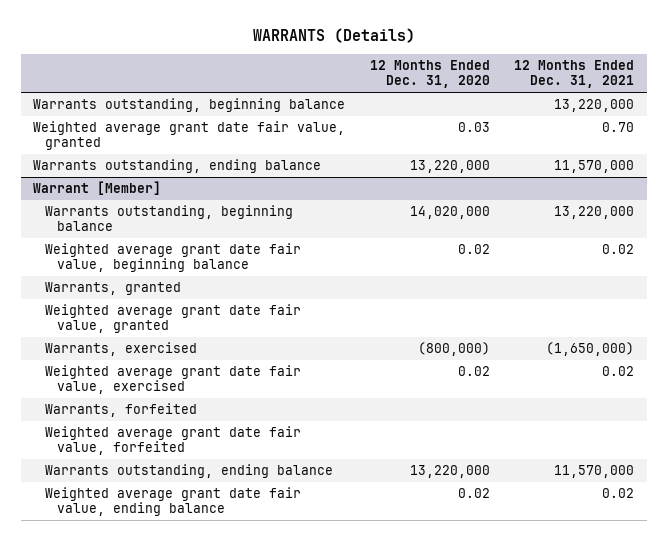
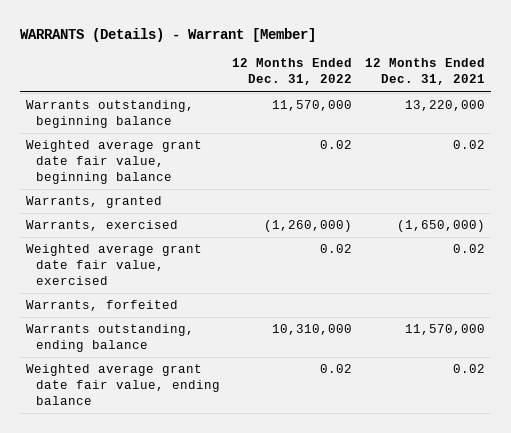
- WARRANTS (Details)
+ WARRANTS (Details) - Warrant [Member]
- | 12 Months Ended Dec. 31, 2020 | 12 Months Ended Dec. 31, 2021
+ | 12 Months Ended Dec. 31, 2022 | 12 Months Ended Dec. 31, 2021
- Weighted average grant date fair value, granted | 0.03 | 0.70
- Warrants outstanding, ending balance | 13,220,000 | 11,570,000
- Warrant [Member]
- Warrants outstanding, beginning balance | 14,020,000 | 13,220,000
- Weighted average grant date fair value, granted
- Weighted average grant date fair value, forfeited

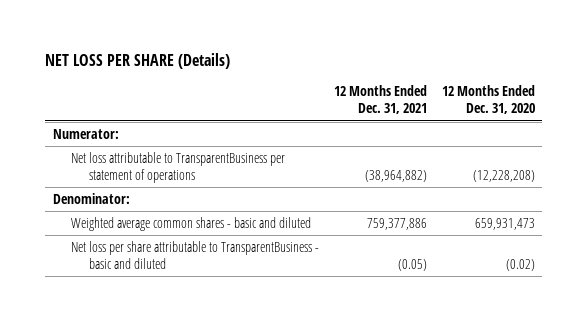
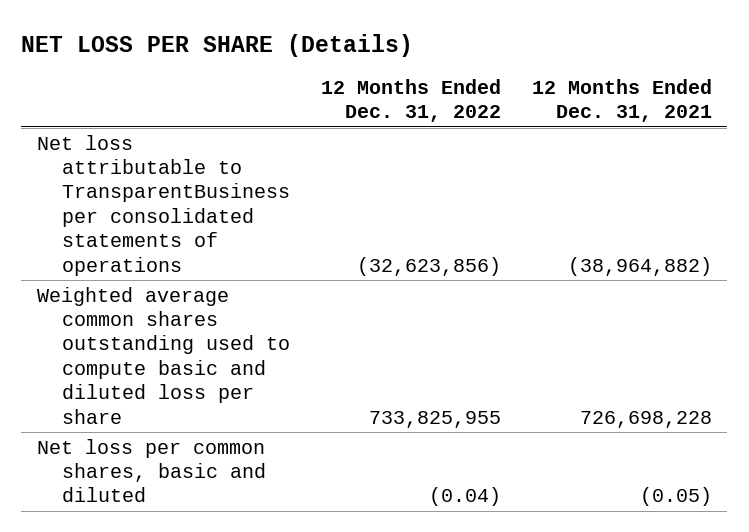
- | 12 Months Ended Dec. 31, 2021 | 12 Months Ended Dec. 31, 2020
+ | 12 Months Ended Dec. 31, 2022 | 12 Months Ended Dec. 31, 2021
- Numerator:
- Net loss attributable to TransparentBusiness per statement of operations | (38,964,882) | (12,228,208)
- Denominator:
- Weighted average common shares - basic and diluted | 759,377,886 | 659,931,473
- Net loss per share attributable to TransparentBusiness - basic and diluted | (0.05) | (0.02)
+ Net loss attributable to TransparentBusiness per consolidated statements of operations | (32,623,856) | (38,964,882)
+ Weighted average common shares outstanding used to compute basic and diluted loss per share | 733,825,955 | 726,698,228
+ Net loss per common shares, basic and diluted | (0.04) | (0.05)

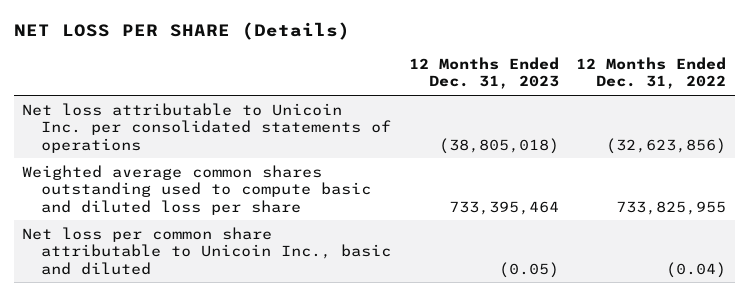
- | 12 Months Ended Dec. 31, 2022 | 12 Months Ended Dec. 31, 2021
+ | 12 Months Ended Dec. 31, 2023 | 12 Months Ended Dec. 31, 2022
- Net loss attributable to TransparentBusiness per consolidated statements of operations | (32,623,856) | (38,964,882)
+ Net loss attributable to Unicoin Inc. per consolidated statements of operations | (38,805,018) | (32,623,856)
- Net loss per common shares, basic and diluted | (0.04) | (0.05)
+ Net loss per common share attributable to Unicoin Inc., basic and diluted | (0.05) | (0.04)

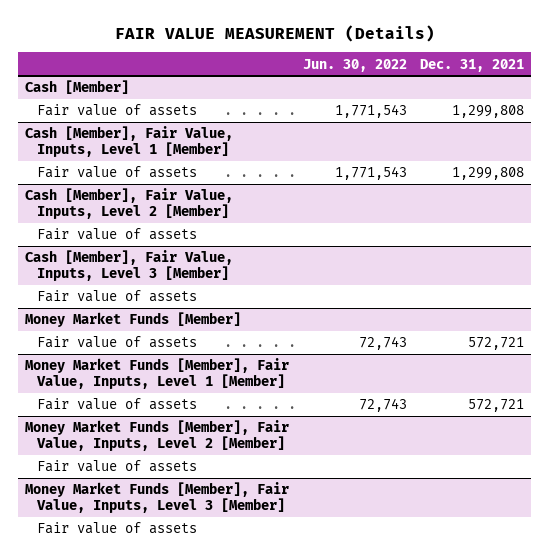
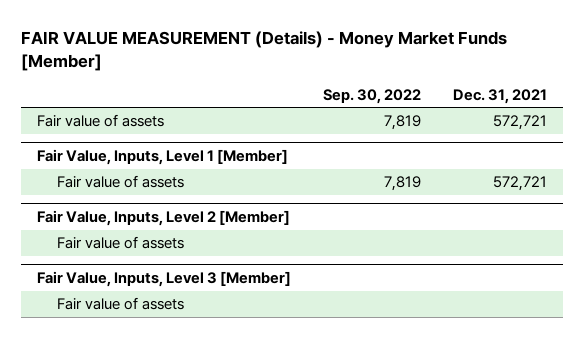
- FAIR VALUE MEASUREMENT (Details)
+ FAIR VALUE MEASUREMENT (Details) - Money Market Funds [Member]
- | Jun. 30, 2022 | Dec. 31, 2021
+ | Sep. 30, 2022 | Dec. 31, 2021
- Cash [Member]
- Fair value of assets | 1,771,543 | 1,299,808
- Cash [Member], Fair Value, Inputs, Level 1 [Member]
- Fair value of assets | 1,771,543 | 1,299,808
- Cash [Member], Fair Value, Inputs, Level 2 [Member]
- Fair value of assets
- Cash [Member], Fair Value, Inputs, Level 3 [Member]
- Fair value of assets
- Money Market Funds [Member]
- Money Market Funds [Member], Fair Value, Inputs, Level 1 [Member]
+ Fair Value, Inputs, Level 1 [Member]
- Money Market Funds [Member], Fair Value, Inputs, Level 2 [Member]
+ Fair Value, Inputs, Level 2 [Member]
- Money Market Funds [Member], Fair Value, Inputs, Level 3 [Member]
+ Fair Value, Inputs, Level 3 [Member]

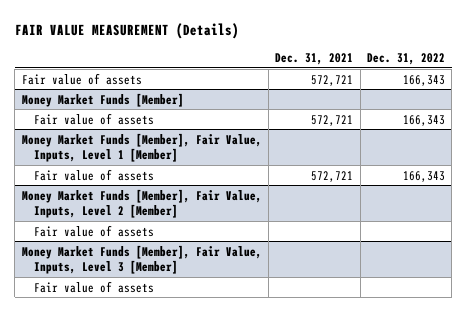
- FAIR VALUE MEASUREMENT (Details) - Money Market Funds [Member]
+ FAIR VALUE MEASUREMENT (Details)
- | Sep. 30, 2022 | Dec. 31, 2021
+ | Dec. 31, 2021 | Dec. 31, 2022
- Fair Value, Inputs, Level 1 [Member]
+ Money Market Funds [Member]
- Fair Value, Inputs, Level 2 [Member]
+ Money Market Funds [Member], Fair Value, Inputs, Level 1 [Member]
+ Fair value of assets | 572,721 | 166,343
+ Money Market Funds [Member], Fair Value, Inputs, Level 2 [Member]
- Fair Value, Inputs, Level 3 [Member]
+ Money Market Funds [Member], Fair Value, Inputs, Level 3 [Member]

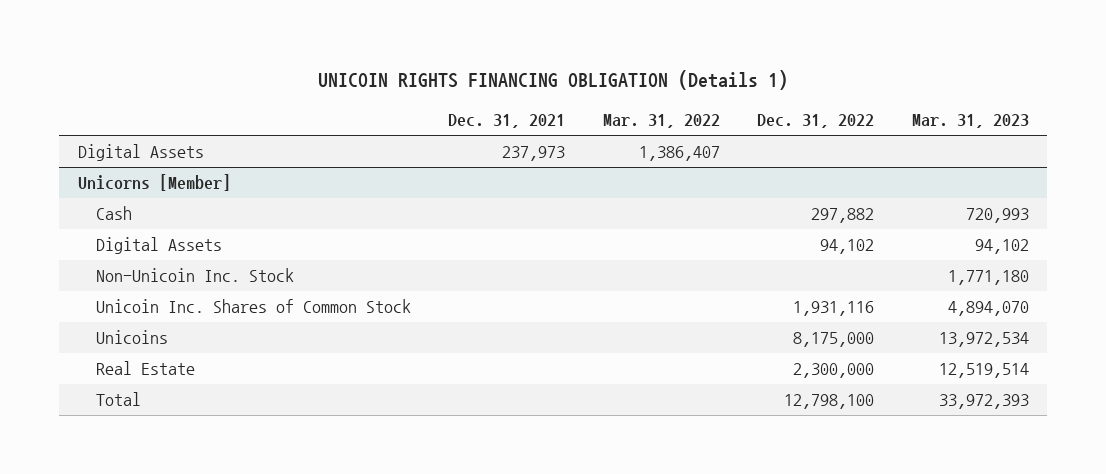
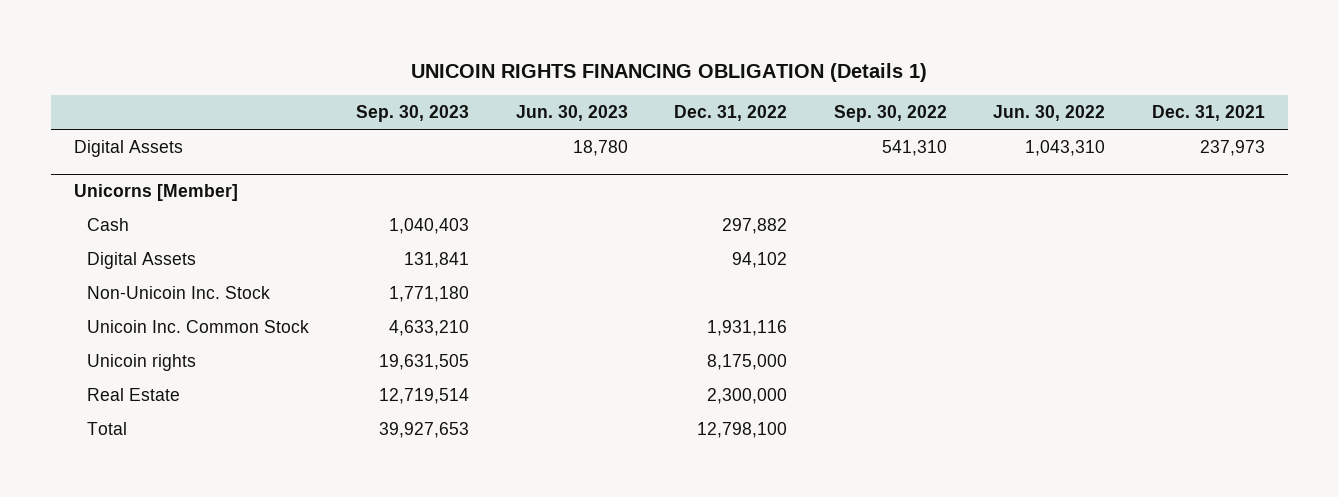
- | Dec. 31, 2021 | Mar. 31, 2022 | Dec. 31, 2022 | Mar. 31, 2023
+ | Sep. 30, 2023 | Jun. 30, 2023 | Dec. 31, 2022 | Sep. 30, 2022 | Jun. 30, 2022 | Dec. 31, 2021
@ Unicorns [Member]
- Unicoin Inc. Shares of Common Stock | | | 1,931,116 | 4,894,070
- Unicoins | | | 8,175,000 | 13,972,534
+ Unicoin Inc. Common Stock | 4,633,210 | | 1,931,116 | | |
+ Unicoin rights | 19,631,505 | | 8,175,000 | | |

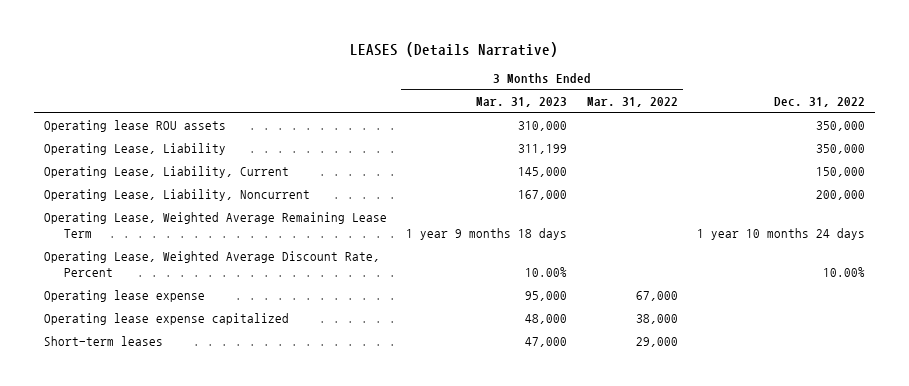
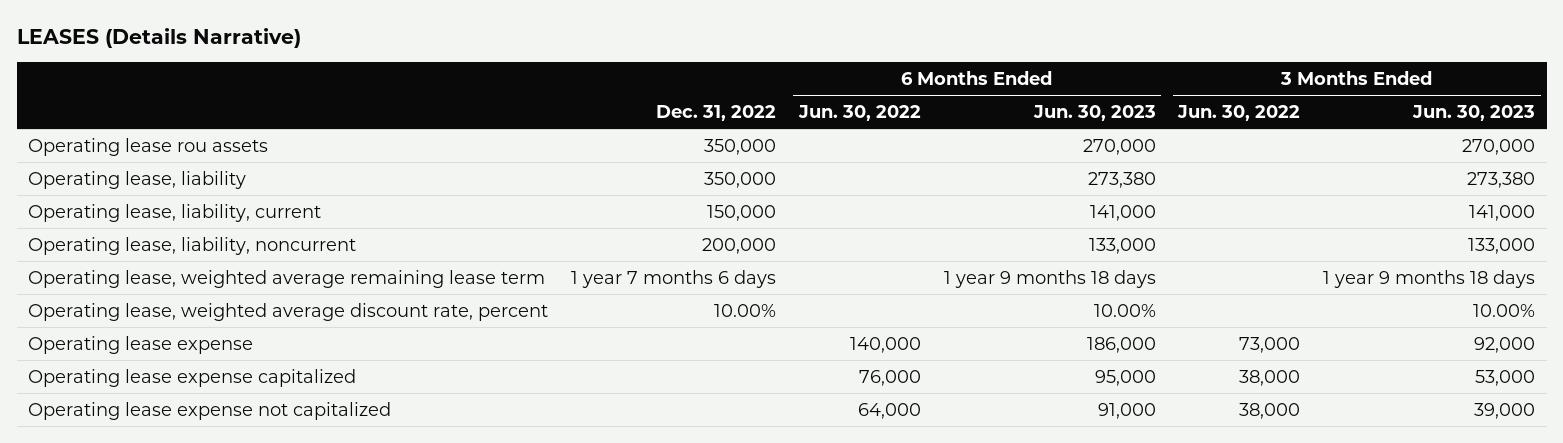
- | 3 Months Ended Mar. 31, 2023 | 3 Months Ended Mar. 31, 2022 | Dec. 31, 2022
+ | Dec. 31, 2022 | 6 Months Ended Jun. 30, 2022 | 6 Months Ended Jun. 30, 2023 | 3 Months Ended Jun. 30, 2022 | 3 Months Ended Jun. 30, 2023
- Operating lease ROU assets | 310,000 | | 350,000
- Operating Lease, Liability | 311,199 | | 350,000
- Operating Lease, Liability, Current | 145,000 | | 150,000
- Operating Lease, Liability, Noncurrent | 167,000 | | 200,000
- Operating Lease, Weighted Average Remaining Lease Term | 1 year 9 months 18 days | | 1 year 10 months 24 days
- Operating Lease, Weighted Average Discount Rate, Percent | 10.00% | | 10.00%
+ Operating lease rou assets | 350,000 | | 270,000 | | 270,000
+ Operating lease, liability | 350,000 | | 273,380 | | 273,380
+ Operating lease, liability, current | 150,000 | | 141,000 | | 141,000
+ Operating lease, liability, noncurrent | 200,000 | | 133,000 | | 133,000
+ Operating lease, weighted average remaining lease term | 1 year 7 months 6 days | | 1 year 9 months 18 days | | 1 year 9 months 18 days
+ Operating lease, weighted average discount rate, percent | 10.00% | | 10.00% | | 10.00%
- Short-term leases | 47,000 | 29,000 |
+ Operating lease expense not capitalized | | 64,000 | 91,000 | 38,000 | 39,000

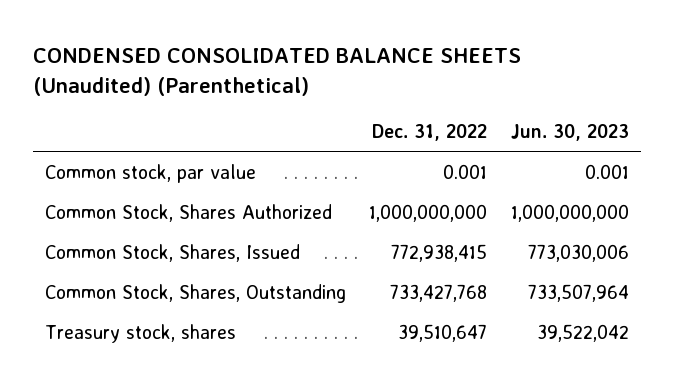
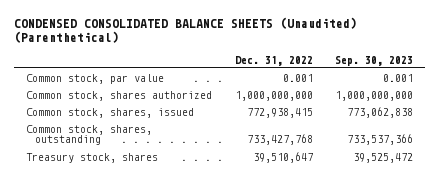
- | Dec. 31, 2022 | Jun. 30, 2023
+ | Dec. 31, 2022 | Sep. 30, 2023
- Common Stock, Shares Authorized | 1,000,000,000 | 1,000,000,000
- Common Stock, Shares, Issued | 772,938,415 | 773,030,006
- Common Stock, Shares, Outstanding | 733,427,768 | 733,507,964
+ Common stock, shares authorized | 1,000,000,000 | 1,000,000,000
+ Common stock, shares, issued | 772,938,415 | 773,062,838
+ Common stock, shares, outstanding | 733,427,768 | 733,537,366

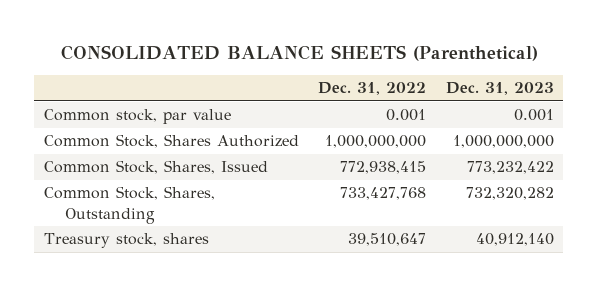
- CONDENSED CONSOLIDATED BALANCE SHEETS (Unaudited) (Parenthetical)
+ CONSOLIDATED BALANCE SHEETS (Parenthetical)
- | Dec. 31, 2022 | Sep. 30, 2023
+ | Dec. 31, 2022 | Dec. 31, 2023
- Common stock, shares authorized | 1,000,000,000 | 1,000,000,000
- Common stock, shares, issued | 772,938,415 | 773,062,838
- Common stock, shares, outstanding | 733,427,768 | 733,537,366
+ Common Stock, Shares Authorized | 1,000,000,000 | 1,000,000,000
+ Common Stock, Shares, Issued | 772,938,415 | 773,232,422
+ Common Stock, Shares, Outstanding | 733,427,768 | 732,320,282

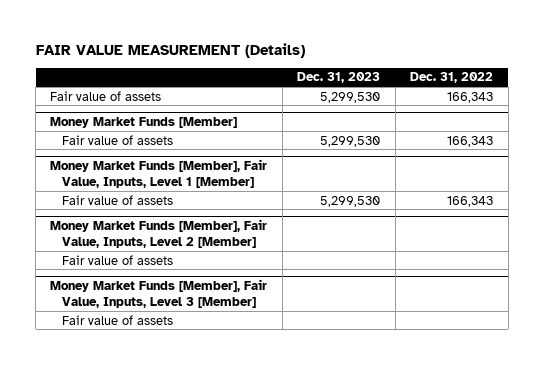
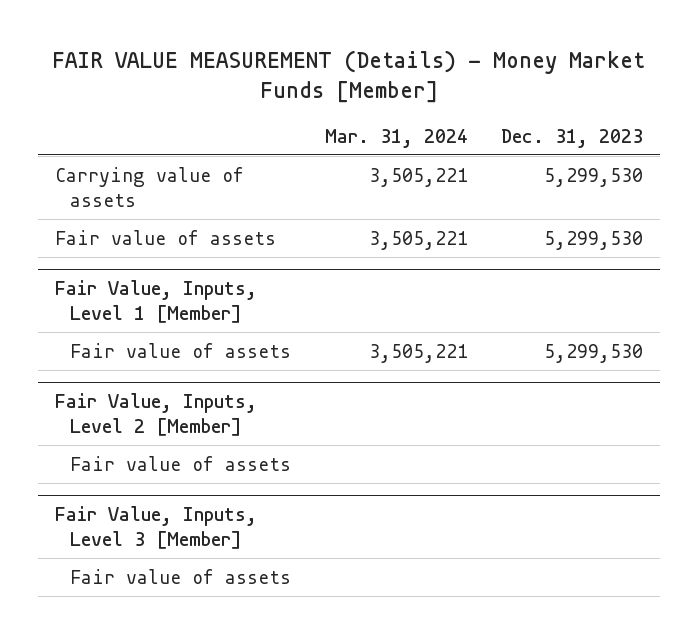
- FAIR VALUE MEASUREMENT (Details)
+ FAIR VALUE MEASUREMENT (Details) - Money Market Funds [Member]
- | Dec. 31, 2023 | Dec. 31, 2022
+ | Mar. 31, 2024 | Dec. 31, 2023
- Fair value of assets | 5,299,530 | 166,343
- Money Market Funds [Member]
+ Carrying value of assets | 3,505,221 | 5,299,530
- Money Market Funds [Member], Fair Value, Inputs, Level 1 [Member]
+ Fair Value, Inputs, Level 1 [Member]
- Money Market Funds [Member], Fair Value, Inputs, Level 2 [Member]
+ Fair Value, Inputs, Level 2 [Member]
- Money Market Funds [Member], Fair Value, Inputs, Level 3 [Member]
+ Fair Value, Inputs, Level 3 [Member]

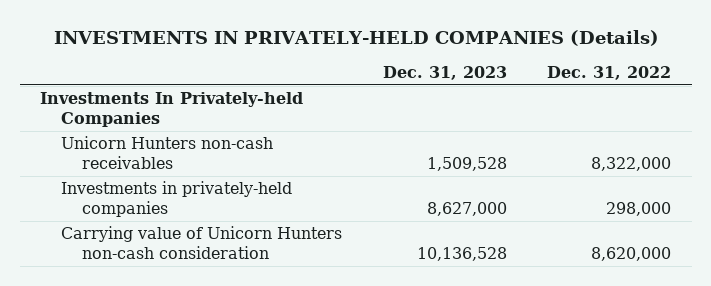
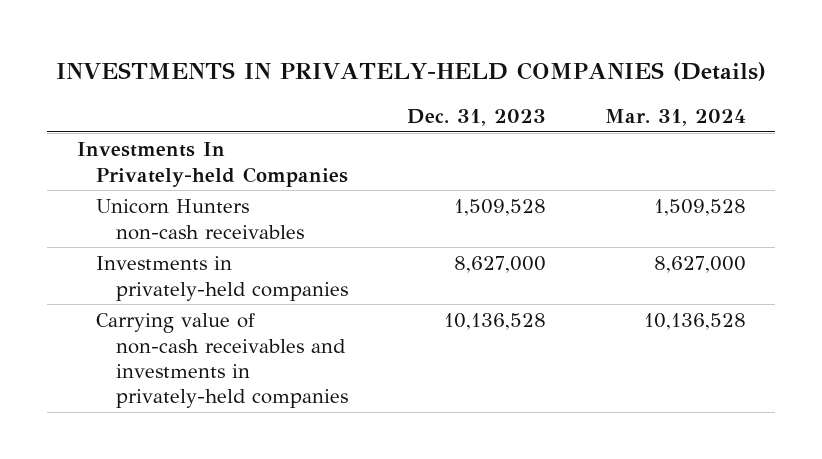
- | Dec. 31, 2023 | Dec. 31, 2022
+ | Dec. 31, 2023 | Mar. 31, 2024
- Carrying value of Unicorn Hunters non-cash consideration | 10,136,528 | 8,620,000
+ Carrying value of non-cash receivables and investments in privately-held companies | 10,136,528 | 10,136,528

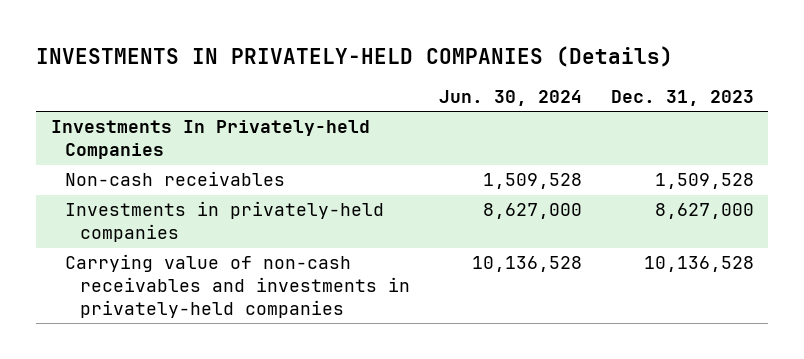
- | Dec. 31, 2023 | Mar. 31, 2024
+ | Jun. 30, 2024 | Dec. 31, 2023
- Unicorn Hunters non-cash receivables | 1,509,528 | 1,509,528
+ Non-cash receivables | 1,509,528 | 1,509,528

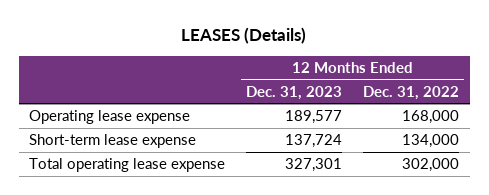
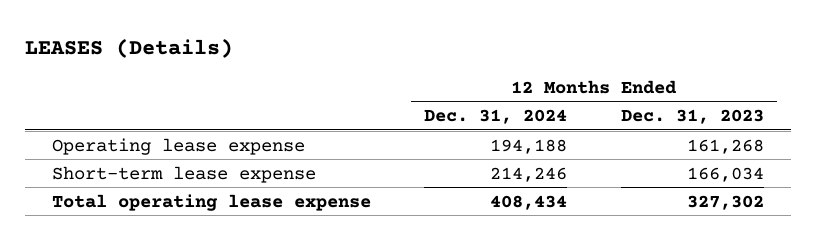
- | 12 Months Ended Dec. 31, 2023 | 12 Months Ended Dec. 31, 2022
+ | 12 Months Ended Dec. 31, 2024 | 12 Months Ended Dec. 31, 2023
- Operating lease expense | 189,577 | 168,000
- Short-term lease expense | 137,724 | 134,000
- Total operating lease expense | 327,301 | 302,000
+ Operating lease expense | 194,188 | 161,268
+ Short-term lease expense | 214,246 | 166,034
+ Total operating lease expense | 408,434 | 327,302

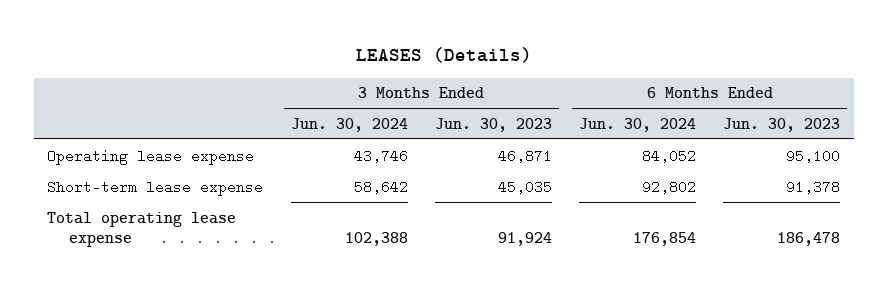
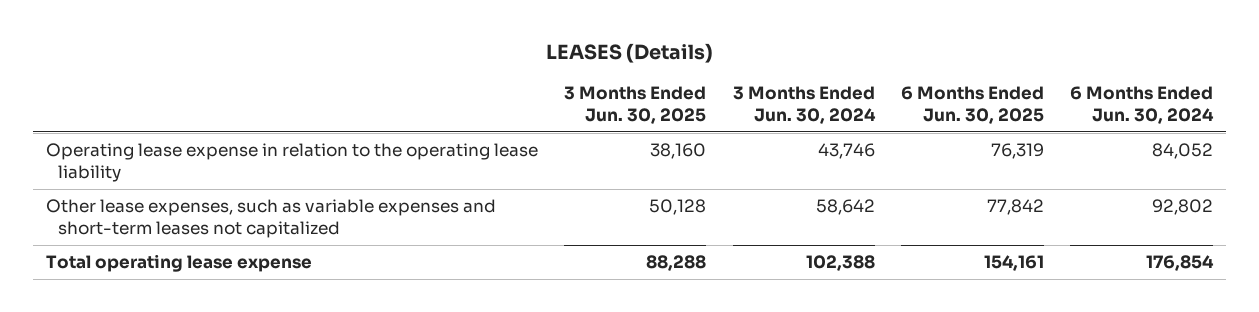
- | 3 Months Ended Jun. 30, 2024 | 3 Months Ended Jun. 30, 2023 | 6 Months Ended Jun. 30, 2024 | 6 Months Ended Jun. 30, 2023
+ | 3 Months Ended Jun. 30, 2025 | 3 Months Ended Jun. 30, 2024 | 6 Months Ended Jun. 30, 2025 | 6 Months Ended Jun. 30, 2024
- Operating lease expense | 43,746 | 46,871 | 84,052 | 95,100
- Short-term lease expense | 58,642 | 45,035 | 92,802 | 91,378
+ Operating lease expense in relation to the operating lease liability | 38,160 | 43,746 | 76,319 | 84,052
+ Other lease expenses, such as variable expenses and short-term leases not capitalized | 50,128 | 58,642 | 77,842 | 92,802

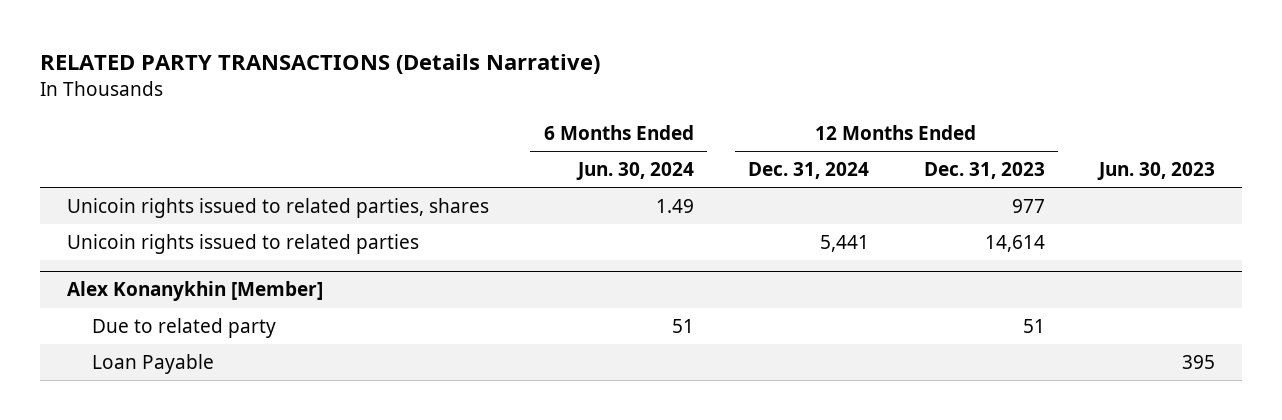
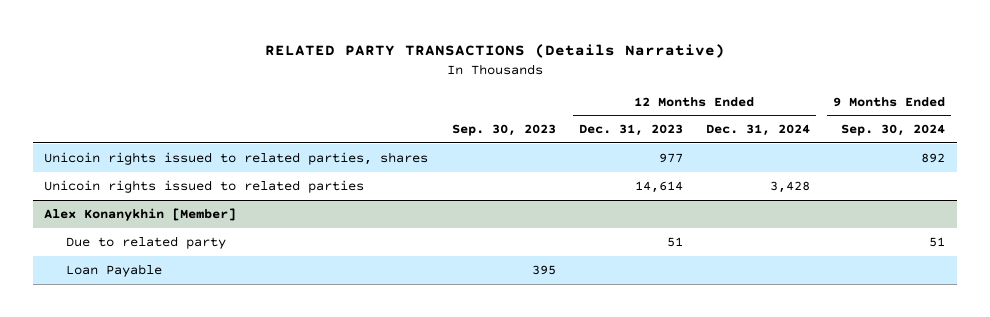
- | 6 Months Ended Jun. 30, 2024 | 12 Months Ended Dec. 31, 2024 | 12 Months Ended Dec. 31, 2023 | Jun. 30, 2023
+ | Sep. 30, 2023 | 12 Months Ended Dec. 31, 2023 | 12 Months Ended Dec. 31, 2024 | 9 Months Ended Sep. 30, 2024
- Unicoin rights issued to related parties | | 5,441 | 14,614 |
+ Unicoin rights issued to related parties | | 14,614 | 3,428 |

